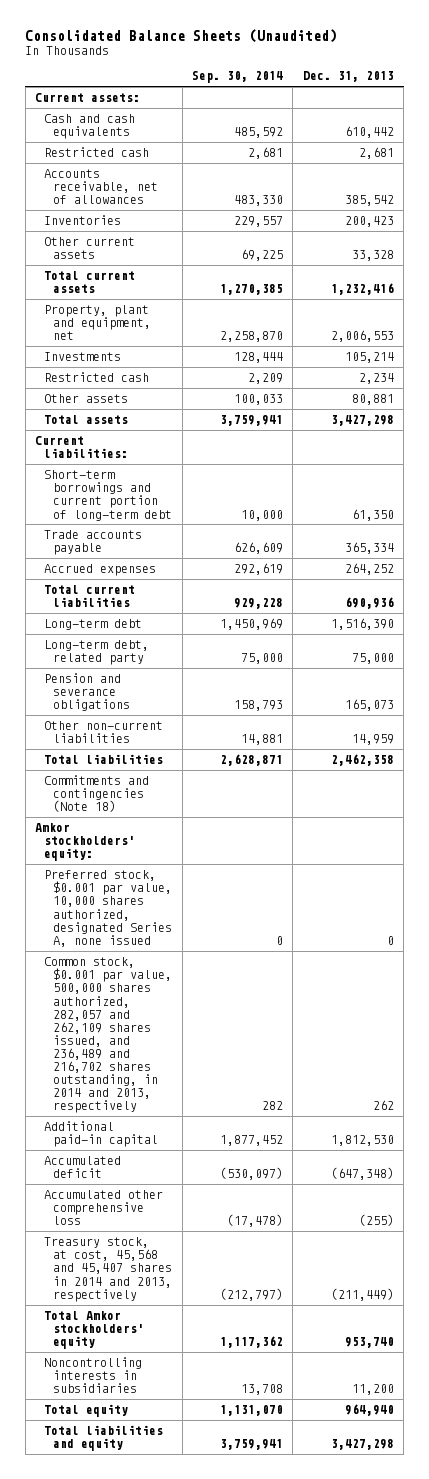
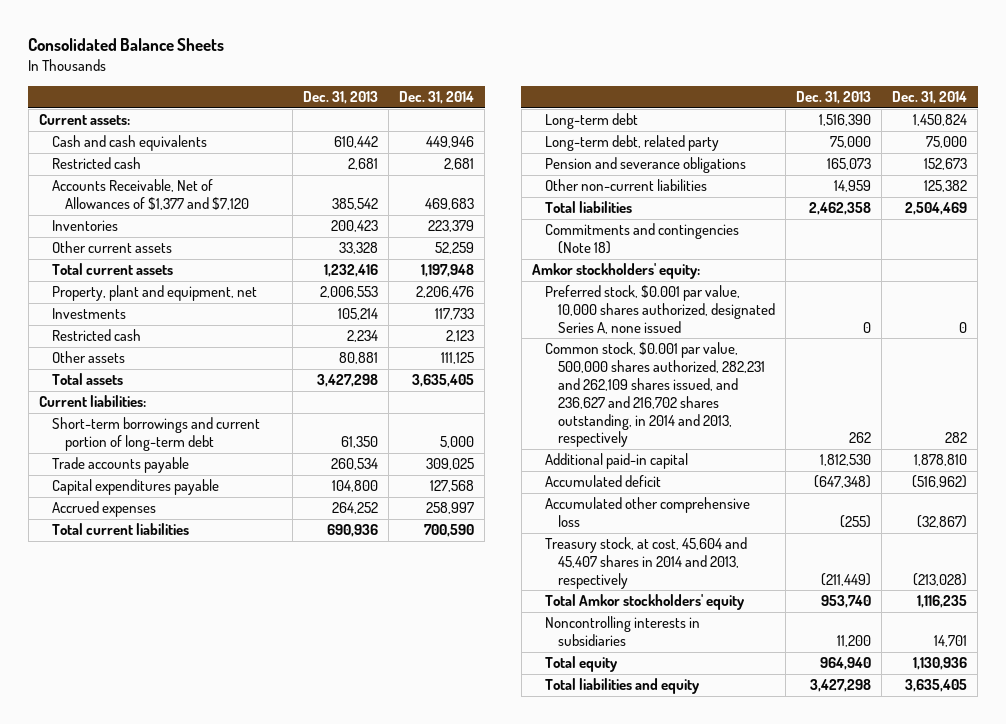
- Consolidated Balance Sheets (Unaudited)
+ Consolidated Balance Sheets
- | Sep. 30, 2014 | Dec. 31, 2013
+ | Dec. 31, 2013 | Dec. 31, 2014
- Accounts receivable, net of allowances | 483,330 | 385,542
+ Accounts Receivable, Net of Allowances of $1,377 and $7,120 | 385,542 | 469,683
- Trade accounts payable | 626,609 | 365,334
+ Trade accounts payable | 260,534 | 309,025
+ Capital expenditures payable | 104,800 | 127,568
- Common stock, $0.001 par value, 500,000 shares authorized, 282,057 and 262,109 shares issued, and 236,489 and 216,702 shares outstanding, in 2014 and 2013, respectively | 282 | 262
+ Common stock, $0.001 par value, 500,000 shares authorized, 282,231 and 262,109 shares issued, and 236,627 and 216,702 shares outstanding, in 2014 and 2013, respectively | 262 | 282
- Treasury stock, at cost, 45,568 and 45,407 shares in 2014 and 2013, respectively | (212,797) | (211,449)
+ Treasury stock, at cost, 45,604 and 45,407 shares in 2014 and 2013, respectively | (211,449) | (213,028)

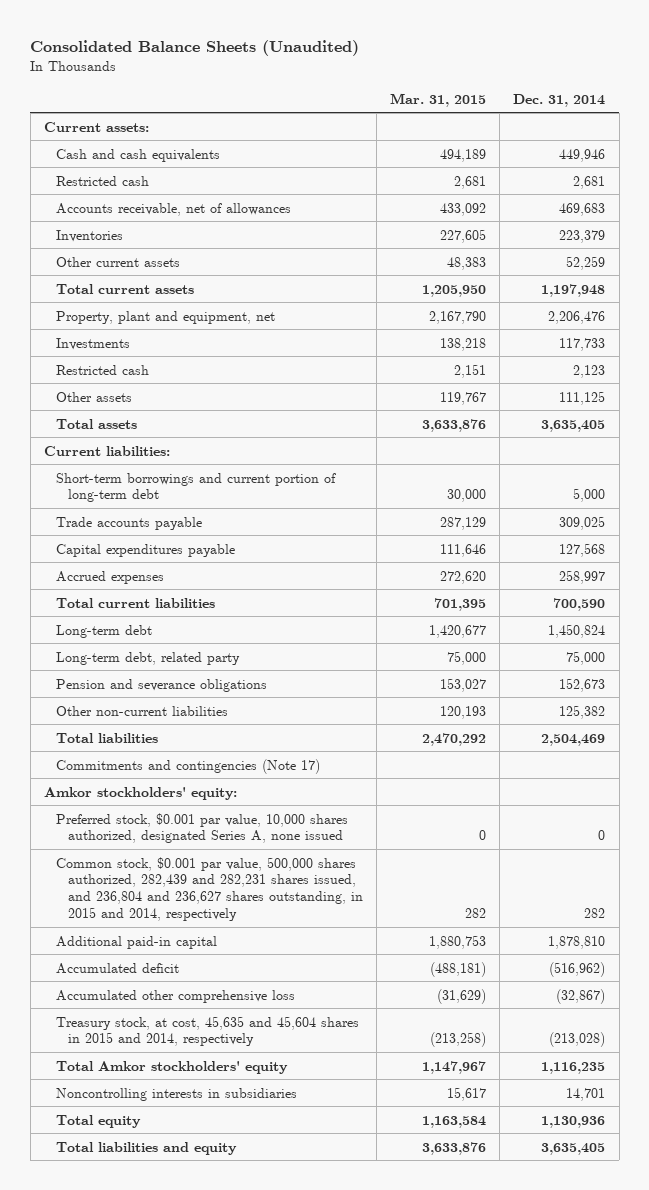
- Consolidated Balance Sheets
+ Consolidated Balance Sheets (Unaudited)
- | Dec. 31, 2013 | Dec. 31, 2014
+ | Mar. 31, 2015 | Dec. 31, 2014
- Accounts Receivable, Net of Allowances of $1,377 and $7,120 | 385,542 | 469,683
+ Accounts receivable, net of allowances | 433,092 | 469,683
- Commitments and contingencies (Note 18)
+ Commitments and contingencies (Note 17)
- Common stock, $0.001 par value, 500,000 shares authorized, 282,231 and 262,109 shares issued, and 236,627 and 216,702 shares outstanding, in 2014 and 2013, respectively | 262 | 282
+ Common stock, $0.001 par value, 500,000 shares authorized, 282,439 and 282,231 shares issued, and 236,804 and 236,627 shares outstanding, in 2015 and 2014, respectively | 282 | 282
- Treasury stock, at cost, 45,604 and 45,407 shares in 2014 and 2013, respectively | (211,449) | (213,028)
+ Treasury stock, at cost, 45,635 and 45,604 shares in 2015 and 2014, respectively | (213,258) | (213,028)

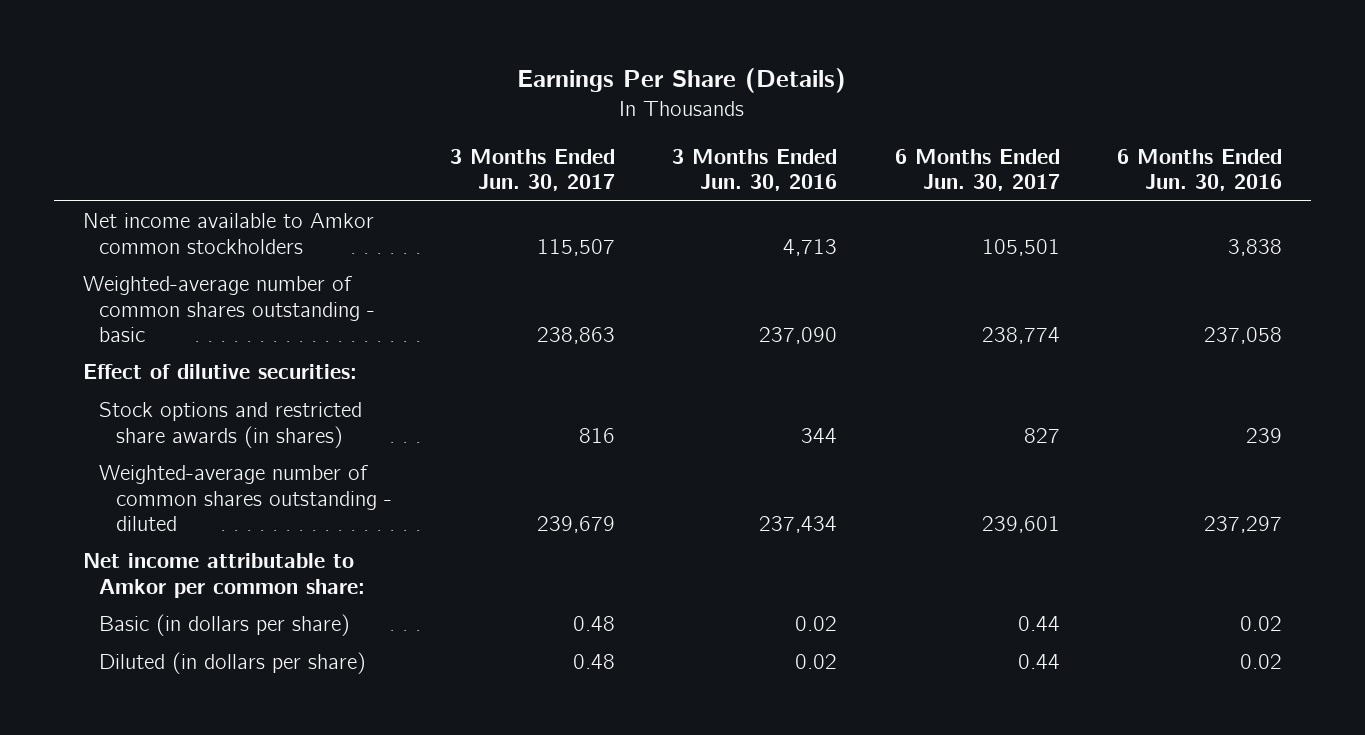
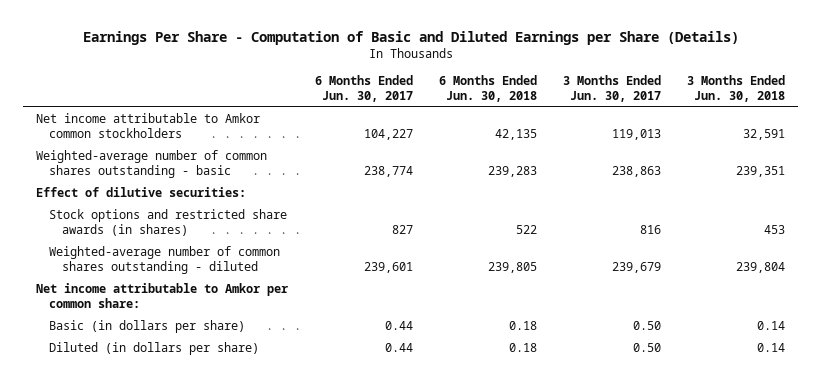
- Earnings Per Share (Details)
+ Earnings Per Share - Computation of Basic and Diluted Earnings per Share (Details)
- | 3 Months Ended Jun. 30, 2017 | 3 Months Ended Jun. 30, 2016 | 6 Months Ended Jun. 30, 2017 | 6 Months Ended Jun. 30, 2016
+ | 6 Months Ended Jun. 30, 2017 | 6 Months Ended Jun. 30, 2018 | 3 Months Ended Jun. 30, 2017 | 3 Months Ended Jun. 30, 2018
- Net income available to Amkor common stockholders | 115,507 | 4,713 | 105,501 | 3,838
+ Net income attributable to Amkor common stockholders | 104,227 | 42,135 | 119,013 | 32,591
- Basic (in dollars per share) | 0.48 | 0.02 | 0.44 | 0.02
- Diluted (in dollars per share) | 0.48 | 0.02 | 0.44 | 0.02
+ Basic (in dollars per share) | 0.44 | 0.18 | 0.50 | 0.14
+ Diluted (in dollars per share) | 0.44 | 0.18 | 0.50 | 0.14

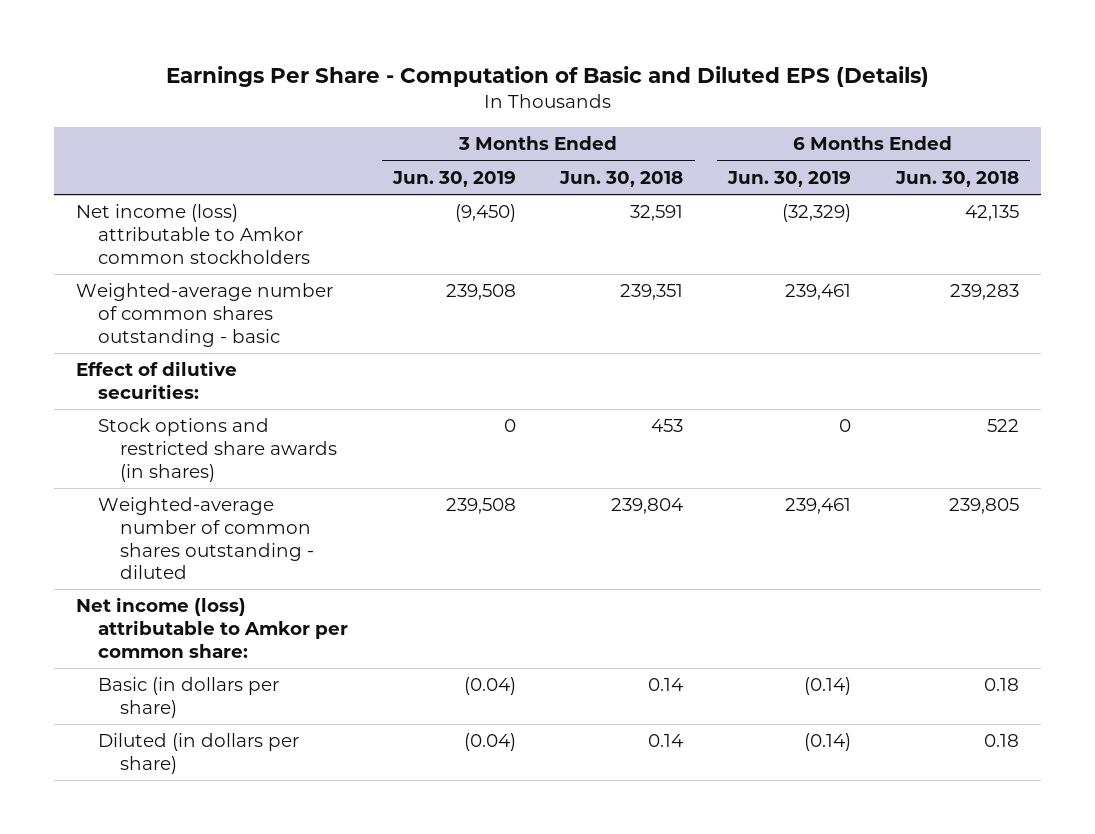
- Earnings Per Share - Computation of Basic and Diluted Earnings per Share (Details)
+ Earnings Per Share - Computation of Basic and Diluted EPS (Details)
- | 6 Months Ended Jun. 30, 2017 | 6 Months Ended Jun. 30, 2018 | 3 Months Ended Jun. 30, 2017 | 3 Months Ended Jun. 30, 2018
+ | 3 Months Ended Jun. 30, 2019 | 3 Months Ended Jun. 30, 2018 | 6 Months Ended Jun. 30, 2019 | 6 Months Ended Jun. 30, 2018
- Net income attributable to Amkor common stockholders | 104,227 | 42,135 | 119,013 | 32,591
+ Net income (loss) attributable to Amkor common stockholders | (9,450) | 32,591 | (32,329) | 42,135
- Net income attributable to Amkor per common share:
+ Net income (loss) attributable to Amkor per common share:

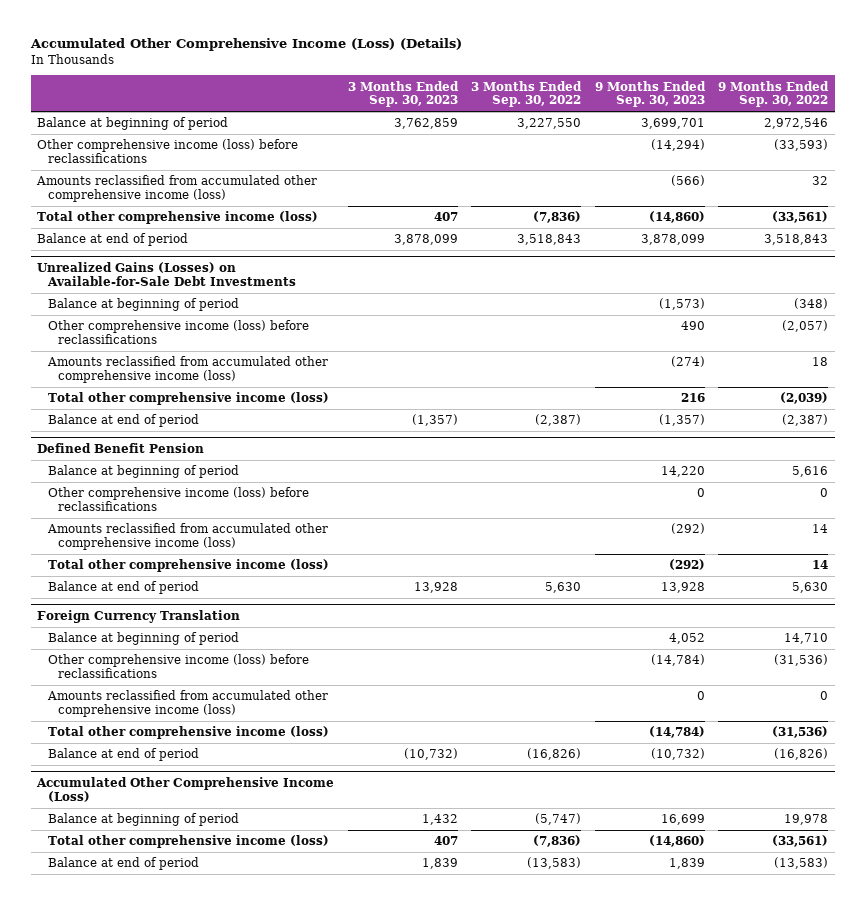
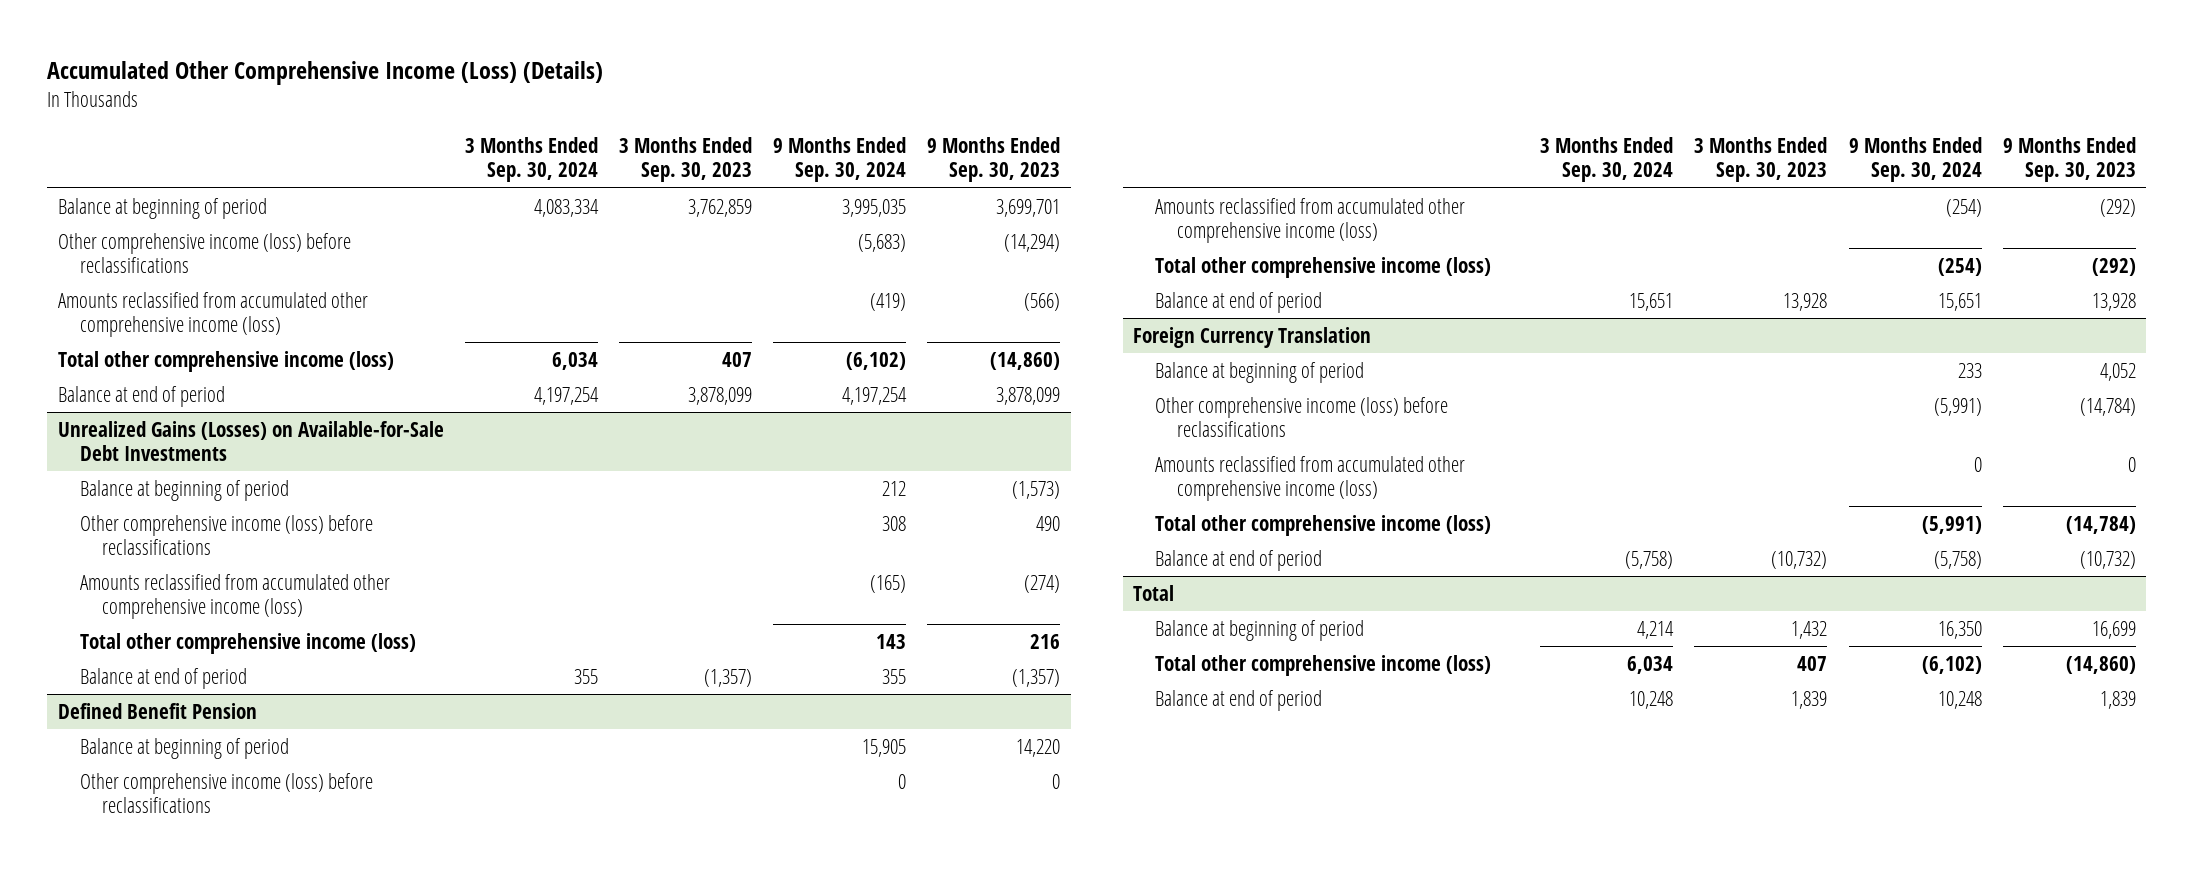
- | 3 Months Ended Sep. 30, 2023 | 3 Months Ended Sep. 30, 2022 | 9 Months Ended Sep. 30, 2023 | 9 Months Ended Sep. 30, 2022
+ | 3 Months Ended Sep. 30, 2024 | 3 Months Ended Sep. 30, 2023 | 9 Months Ended Sep. 30, 2024 | 9 Months Ended Sep. 30, 2023
- Accumulated Other Comprehensive Income (Loss)
+ Total

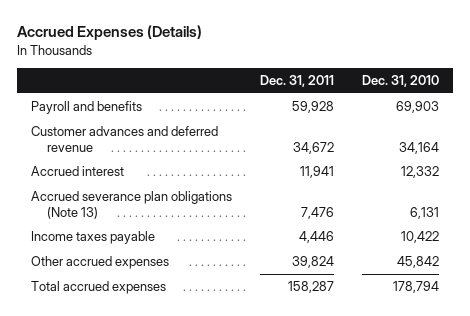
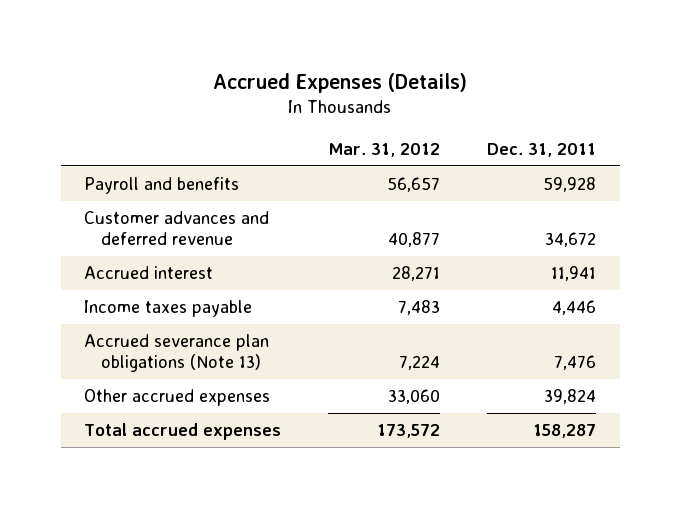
- | Dec. 31, 2011 | Dec. 31, 2010
+ | Mar. 31, 2012 | Dec. 31, 2011
moved down: Accrued severance plan obligations (Note 13) | 7,224 | 7,476

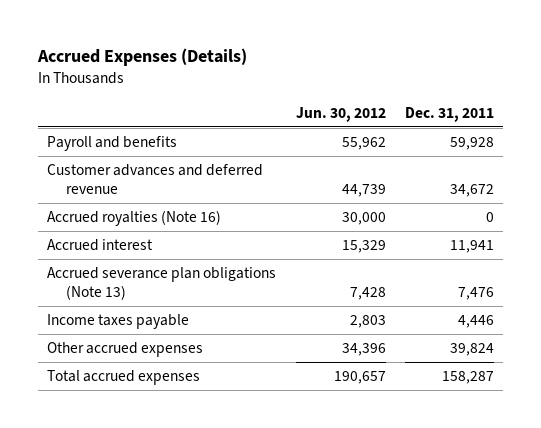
- | Mar. 31, 2012 | Dec. 31, 2011
+ | Jun. 30, 2012 | Dec. 31, 2011
+ Accrued royalties (Note 16) | 30,000 | 0
moved down: Income taxes payable | 2,803 | 4,446

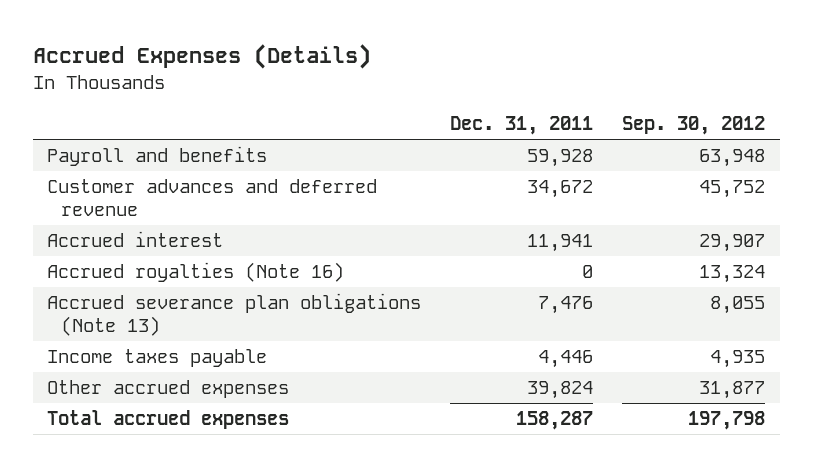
- | Jun. 30, 2012 | Dec. 31, 2011
+ | Dec. 31, 2011 | Sep. 30, 2012
moved down: Accrued royalties (Note 16) | 0 | 13,324

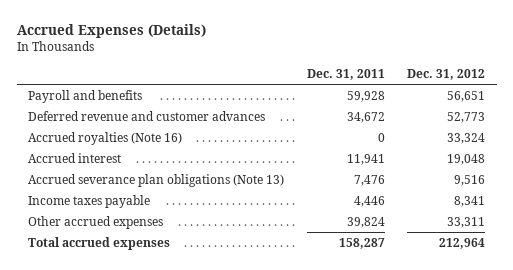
- | Dec. 31, 2011 | Sep. 30, 2012
+ | Dec. 31, 2011 | Dec. 31, 2012
- Customer advances and deferred revenue | 34,672 | 45,752
+ Deferred revenue and customer advances | 34,672 | 52,773
moved down: Accrued interest | 11,941 | 19,048

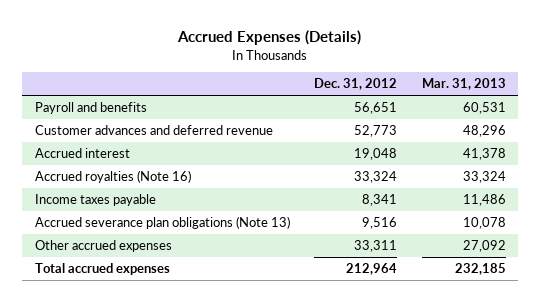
- | Dec. 31, 2011 | Dec. 31, 2012
+ | Dec. 31, 2012 | Mar. 31, 2013
- Deferred revenue and customer advances | 34,672 | 52,773
+ Customer advances and deferred revenue | 52,773 | 48,296
moved down: Accrued royalties (Note 16) | 33,324 | 33,324
moved down: Accrued severance plan obligations (Note 13) | 9,516 | 10,078

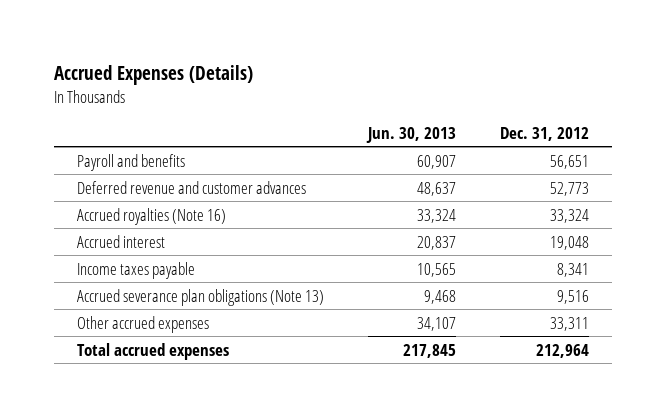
- | Dec. 31, 2012 | Mar. 31, 2013
+ | Jun. 30, 2013 | Dec. 31, 2012
- Customer advances and deferred revenue | 52,773 | 48,296
+ Deferred revenue and customer advances | 48,637 | 52,773
moved down: Accrued interest | 20,837 | 19,048

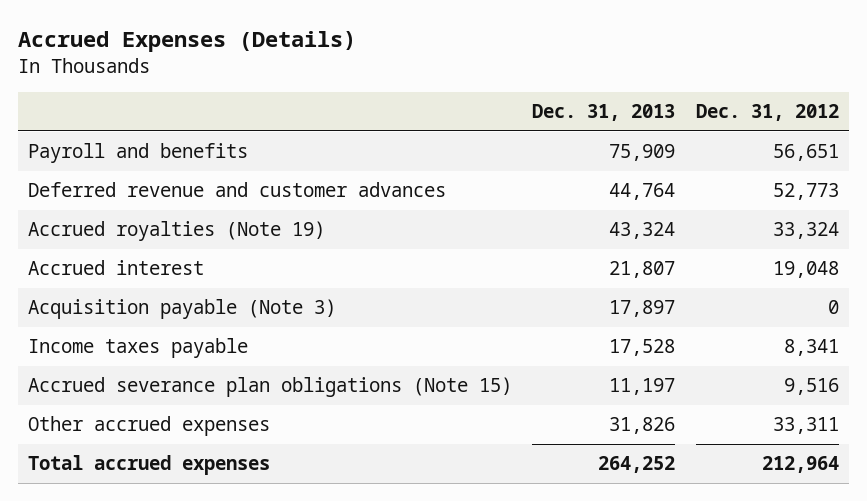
- | Jun. 30, 2013 | Dec. 31, 2012
+ | Dec. 31, 2013 | Dec. 31, 2012
- Accrued royalties (Note 16) | 33,324 | 33,324
+ Accrued royalties (Note 19) | 43,324 | 33,324
+ Acquisition payable (Note 3) | 17,897 | 0
- Accrued severance plan obligations (Note 13) | 9,468 | 9,516
+ Accrued severance plan obligations (Note 15) | 11,197 | 9,516

